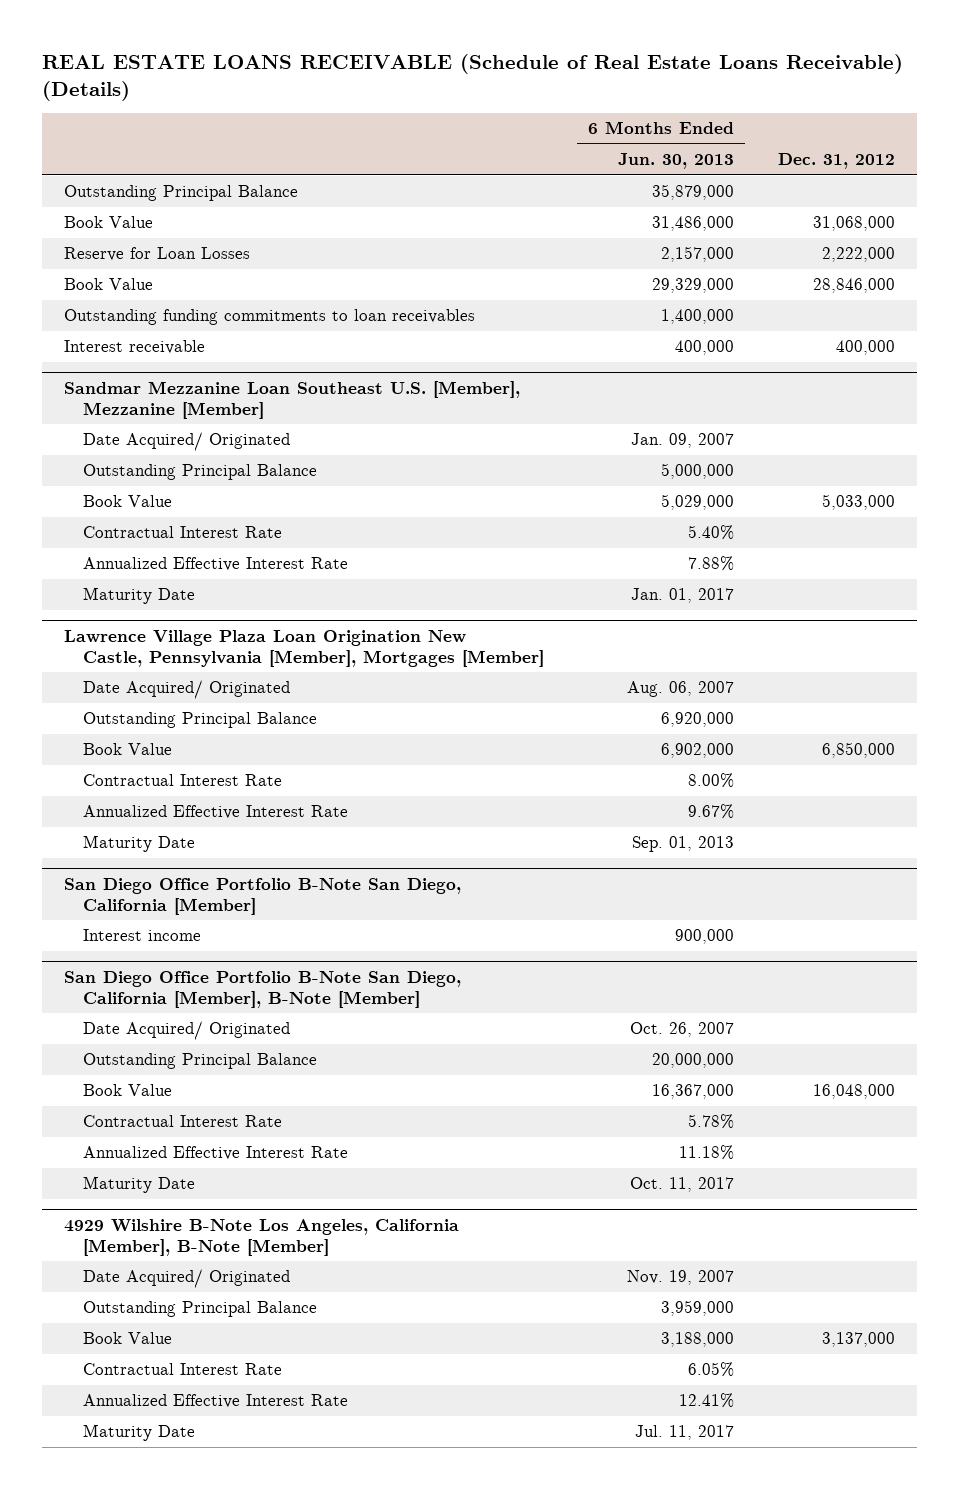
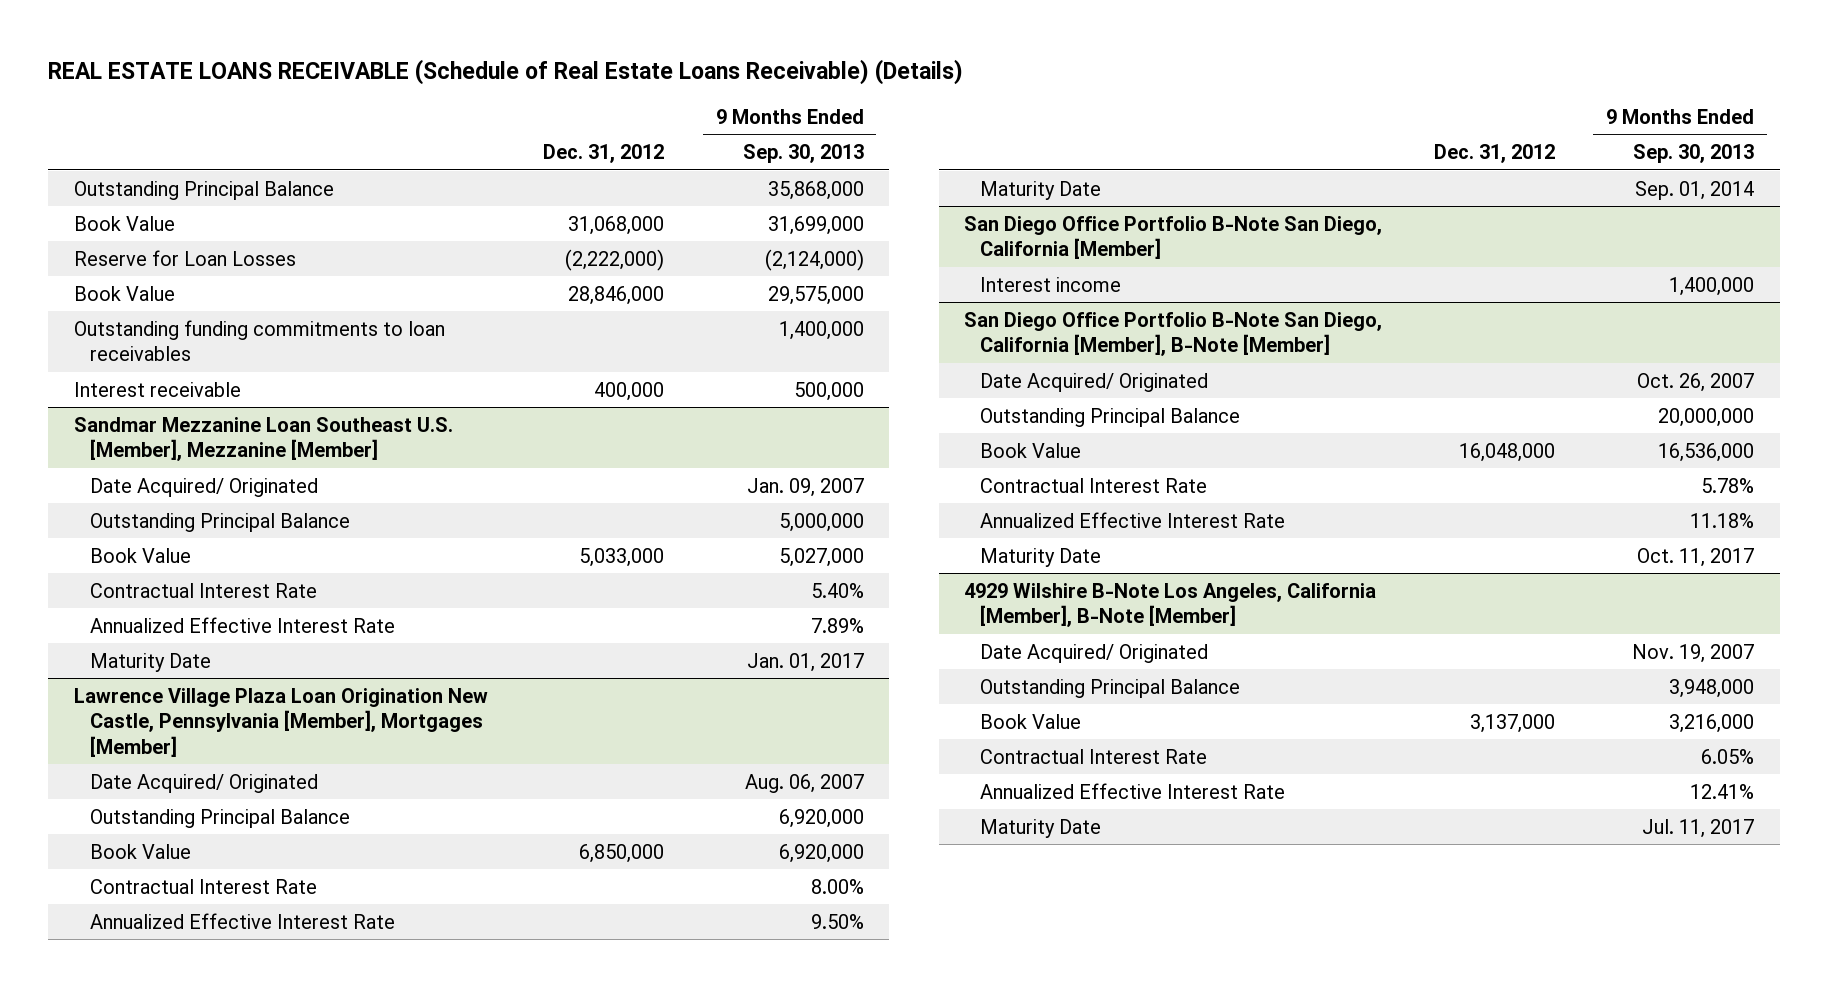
- | 6 Months Ended Jun. 30, 2013 | Dec. 31, 2012
+ | Dec. 31, 2012 | 9 Months Ended Sep. 30, 2013
- Reserve for Loan Losses | 2,157,000 | 2,222,000
+ Reserve for Loan Losses | (2,222,000) | (2,124,000)

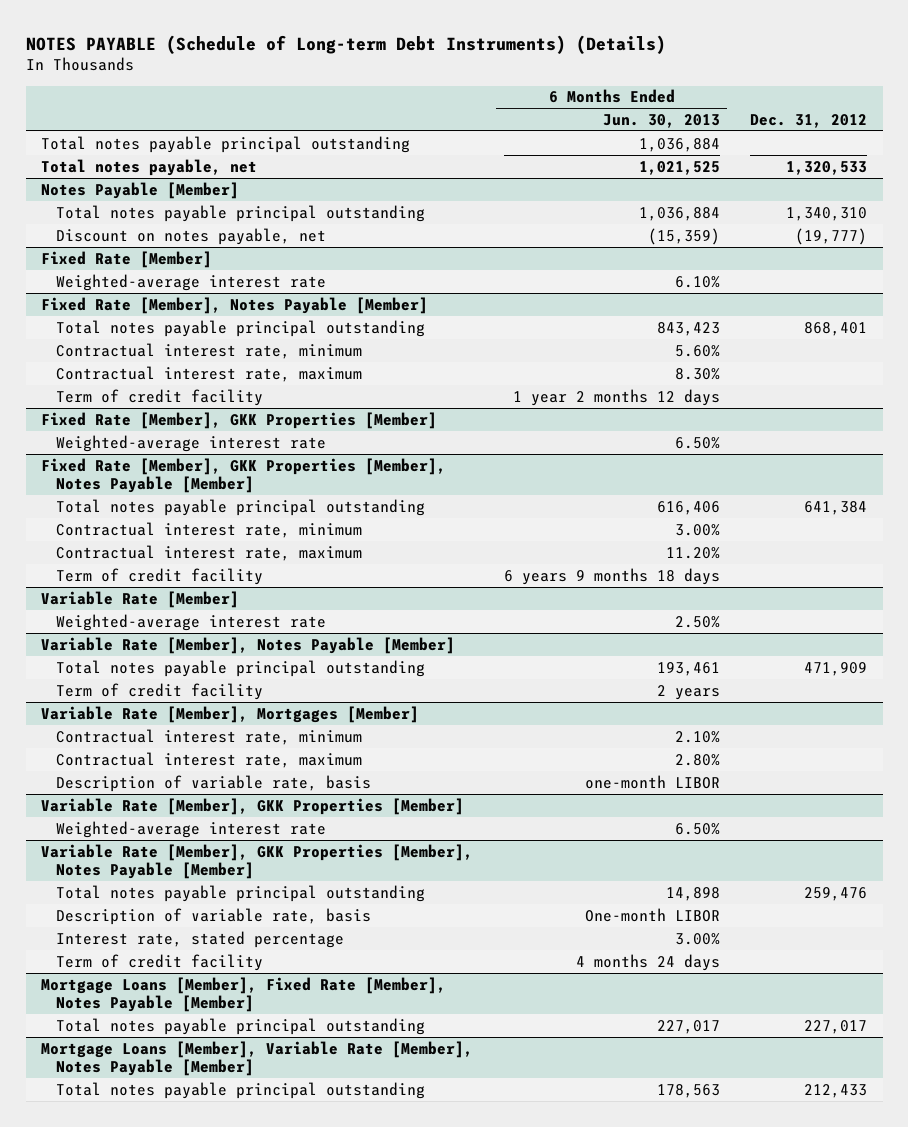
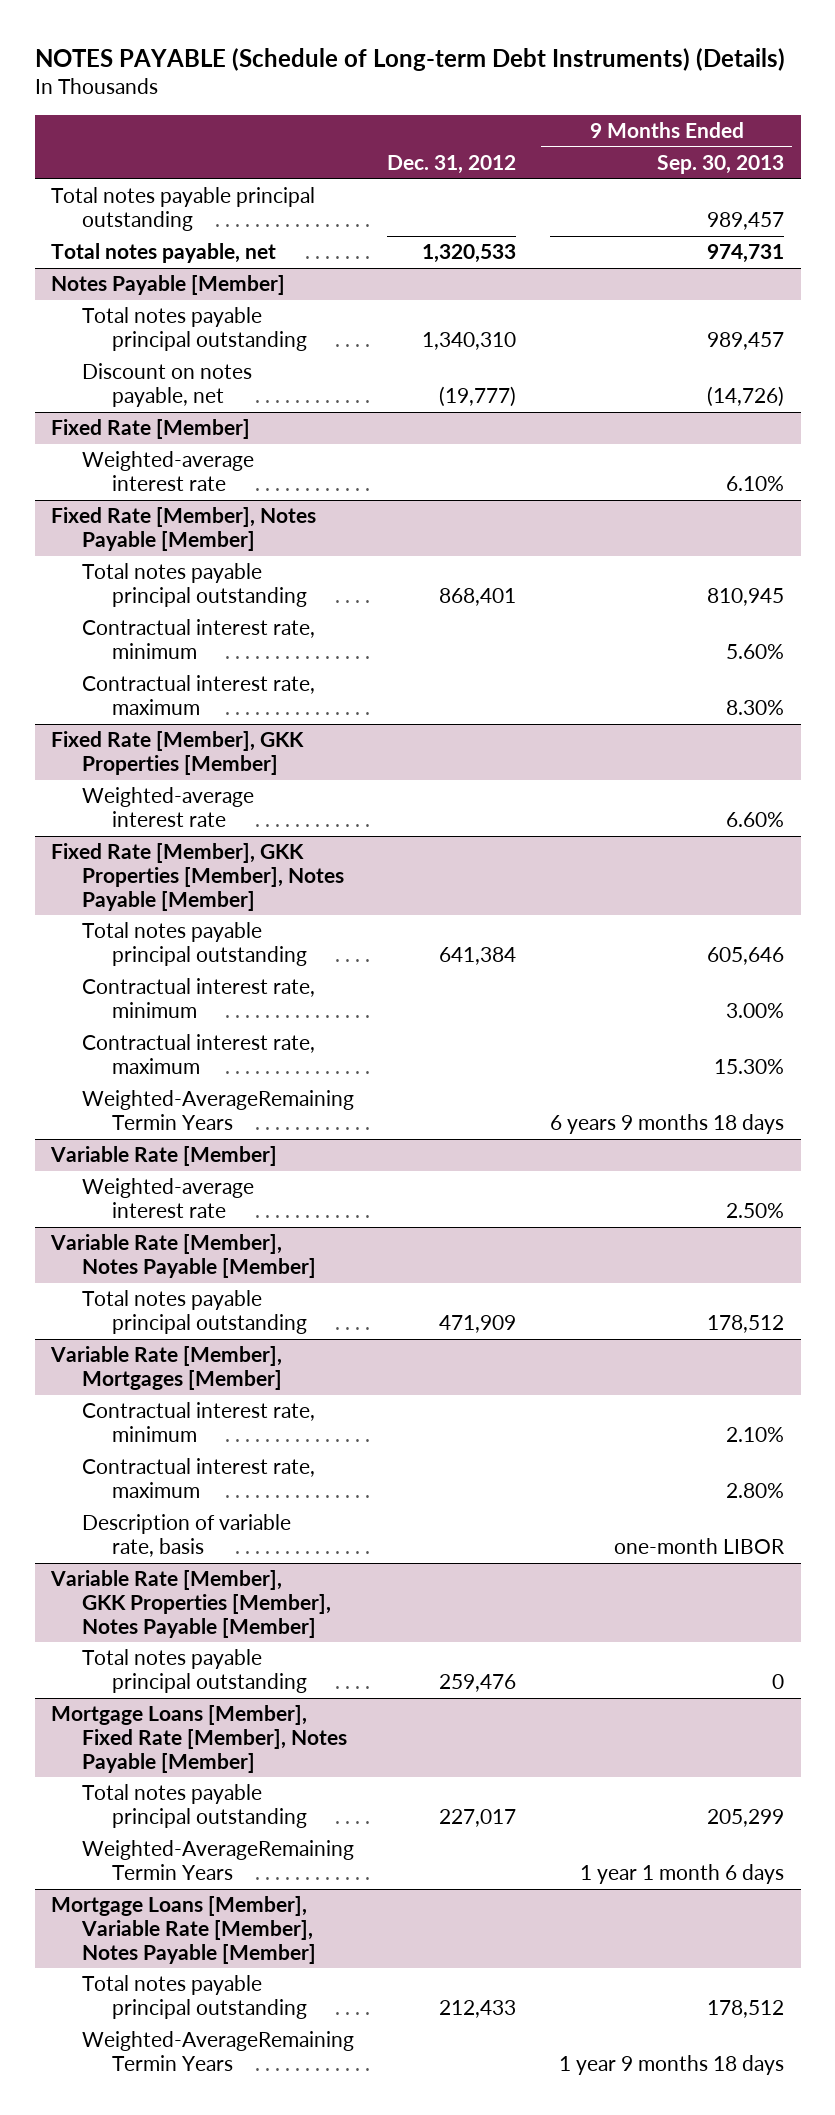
- | 6 Months Ended Jun. 30, 2013 | Dec. 31, 2012
+ | Dec. 31, 2012 | 9 Months Ended Sep. 30, 2013
@ Fixed Rate [Member], Notes Payable [Member]
- Term of credit facility | 1 year 2 months 12 days |
@ Fixed Rate [Member], GKK Properties [Member], Notes Payable [Member]
- Term of credit facility | 6 years 9 months 18 days |
+ Weighted-AverageRemaining Termin Years | | 6 years 9 months 18 days
@ Variable Rate [Member], Notes Payable [Member]
- Term of credit facility | 2 years |
- Variable Rate [Member], GKK Properties [Member]
- Weighted-average interest rate | 6.50% |
@ Variable Rate [Member], GKK Properties [Member], Notes Payable [Member]
- Description of variable rate, basis | One-month LIBOR |
- Interest rate, stated percentage | 3.00% |
- Term of credit facility | 4 months 24 days |
@ Mortgage Loans [Member], Fixed Rate [Member], Notes Payable [Member]
+ Weighted-AverageRemaining Termin Years | | 1 year 1 month 6 days
@ Mortgage Loans [Member], Variable Rate [Member], Notes Payable [Member]
+ Weighted-AverageRemaining Termin Years | | 1 year 9 months 18 days

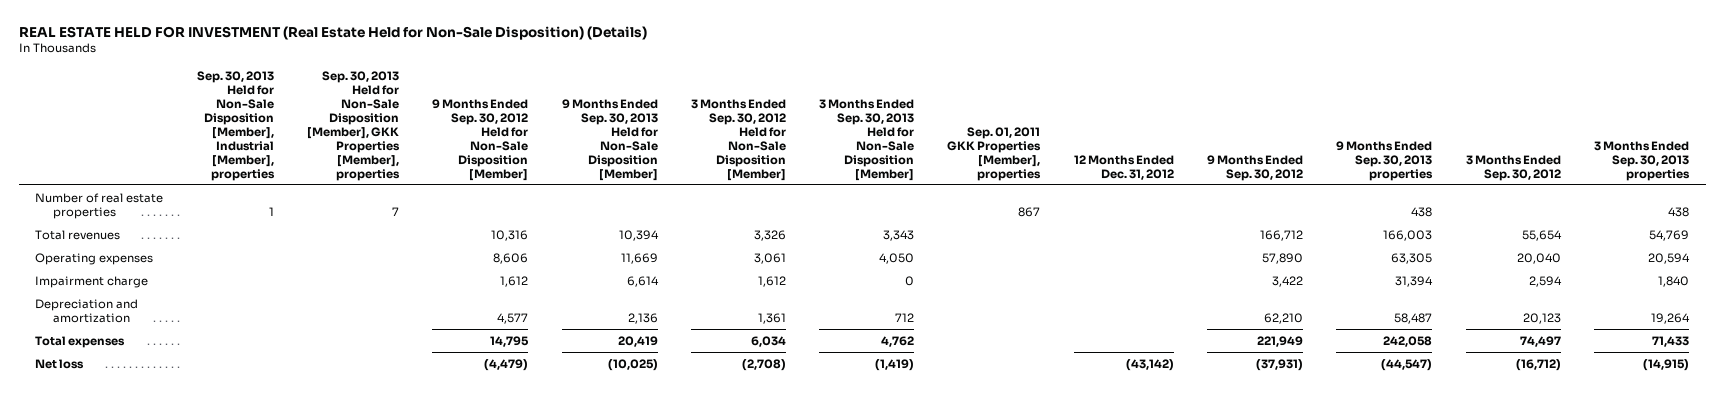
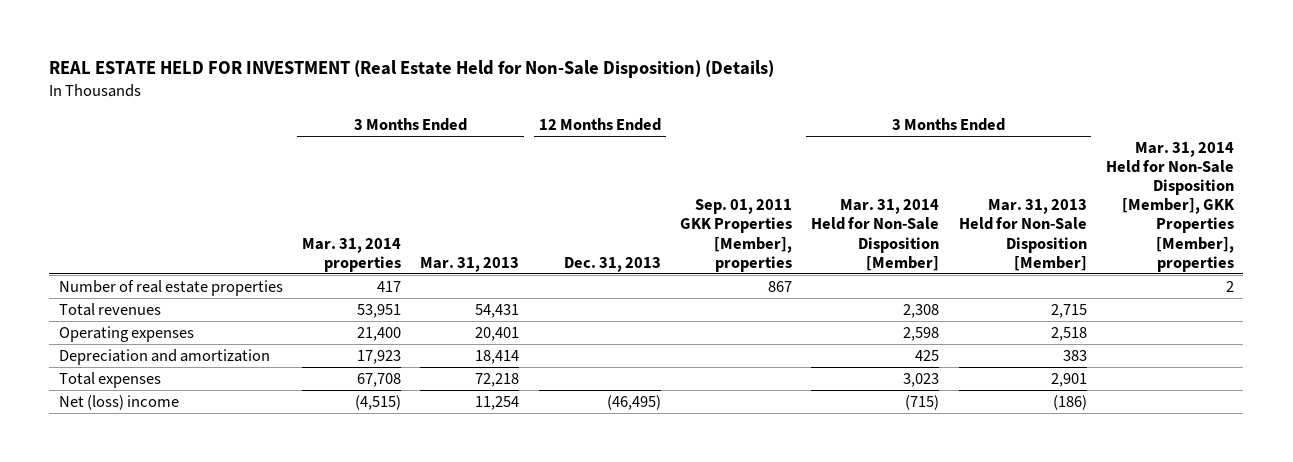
- | Sep. 30, 2013 Held for Non-Sale Disposition [Member], Industrial [Member], properties | Sep. 30, 2013 Held for Non-Sale Disposition [Member], GKK Properties [Member], properties | 9 Months Ended Sep. 30, 2012 Held for Non-Sale Disposition [Member] | 9 Months Ended Sep. 30, 2013 Held for Non-Sale Disposition [Member] | 3 Months Ended Sep. 30, 2012 Held for Non-Sale Disposition [Member] | 3 Months Ended Sep. 30, 2013 Held for Non-Sale Disposition [Member] | Sep. 01, 2011 GKK Properties [Member], properties | 12 Months Ended Dec. 31, 2012 | 9 Months Ended Sep. 30, 2012 | 9 Months Ended Sep. 30, 2013 properties | 3 Months Ended Sep. 30, 2012 | 3 Months Ended Sep. 30, 2013 properties
+ | 3 Months Ended Mar. 31, 2014 properties | 3 Months Ended Mar. 31, 2013 | 12 Months Ended Dec. 31, 2013 | Sep. 01, 2011 GKK Properties [Member], properties | 3 Months Ended Mar. 31, 2014 Held for Non-Sale Disposition [Member] | 3 Months Ended Mar. 31, 2013 Held for Non-Sale Disposition [Member] | Mar. 31, 2014 Held for Non-Sale Disposition [Member], GKK Properties [Member], properties
- Impairment charge | | | 1,612 | 6,614 | 1,612 | 0 | | | 3,422 | 31,394 | 2,594 | 1,840
- Net loss | | | (4,479) | (10,025) | (2,708) | (1,419) | | (43,142) | (37,931) | (44,547) | (16,712) | (14,915)
+ Net (loss) income | (4,515) | 11,254 | (46,495) | | (715) | (186) |

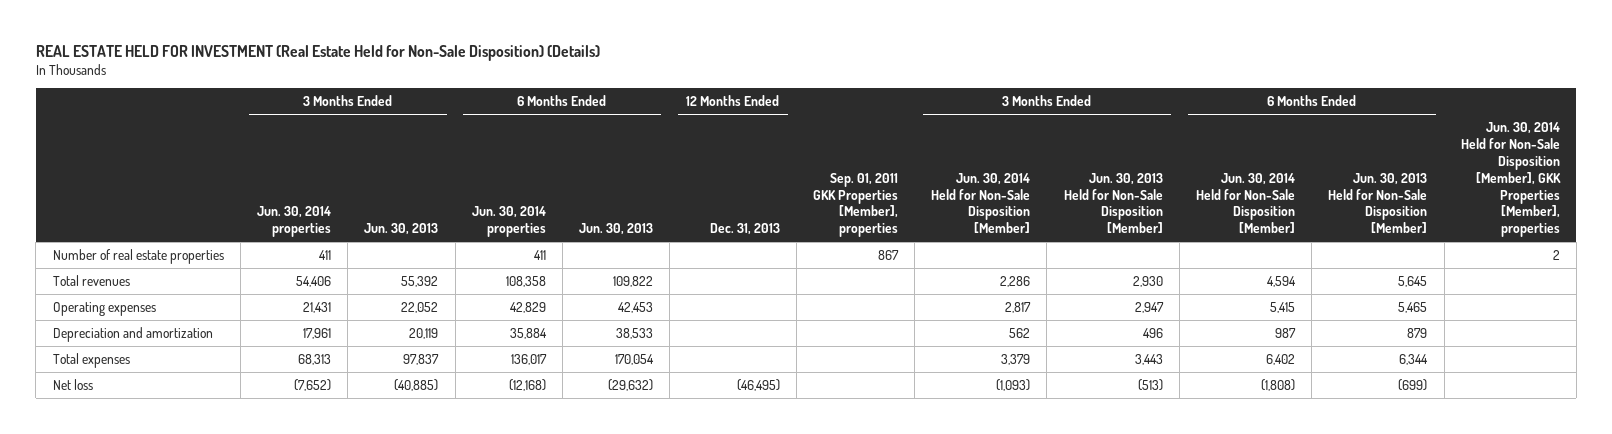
- | 3 Months Ended Mar. 31, 2014 properties | 3 Months Ended Mar. 31, 2013 | 12 Months Ended Dec. 31, 2013 | Sep. 01, 2011 GKK Properties [Member], properties | 3 Months Ended Mar. 31, 2014 Held for Non-Sale Disposition [Member] | 3 Months Ended Mar. 31, 2013 Held for Non-Sale Disposition [Member] | Mar. 31, 2014 Held for Non-Sale Disposition [Member], GKK Properties [Member], properties
+ | 3 Months Ended Jun. 30, 2014 properties | 3 Months Ended Jun. 30, 2013 | 6 Months Ended Jun. 30, 2014 properties | 6 Months Ended Jun. 30, 2013 | 12 Months Ended Dec. 31, 2013 | Sep. 01, 2011 GKK Properties [Member], properties | 3 Months Ended Jun. 30, 2014 Held for Non-Sale Disposition [Member] | 3 Months Ended Jun. 30, 2013 Held for Non-Sale Disposition [Member] | 6 Months Ended Jun. 30, 2014 Held for Non-Sale Disposition [Member] | 6 Months Ended Jun. 30, 2013 Held for Non-Sale Disposition [Member] | Jun. 30, 2014 Held for Non-Sale Disposition [Member], GKK Properties [Member], properties
- Net (loss) income | (4,515) | 11,254 | (46,495) | | (715) | (186) |
+ Net loss | (7,652) | (40,885) | (12,168) | (29,632) | (46,495) | | (1,093) | (513) | (1,808) | (699) |

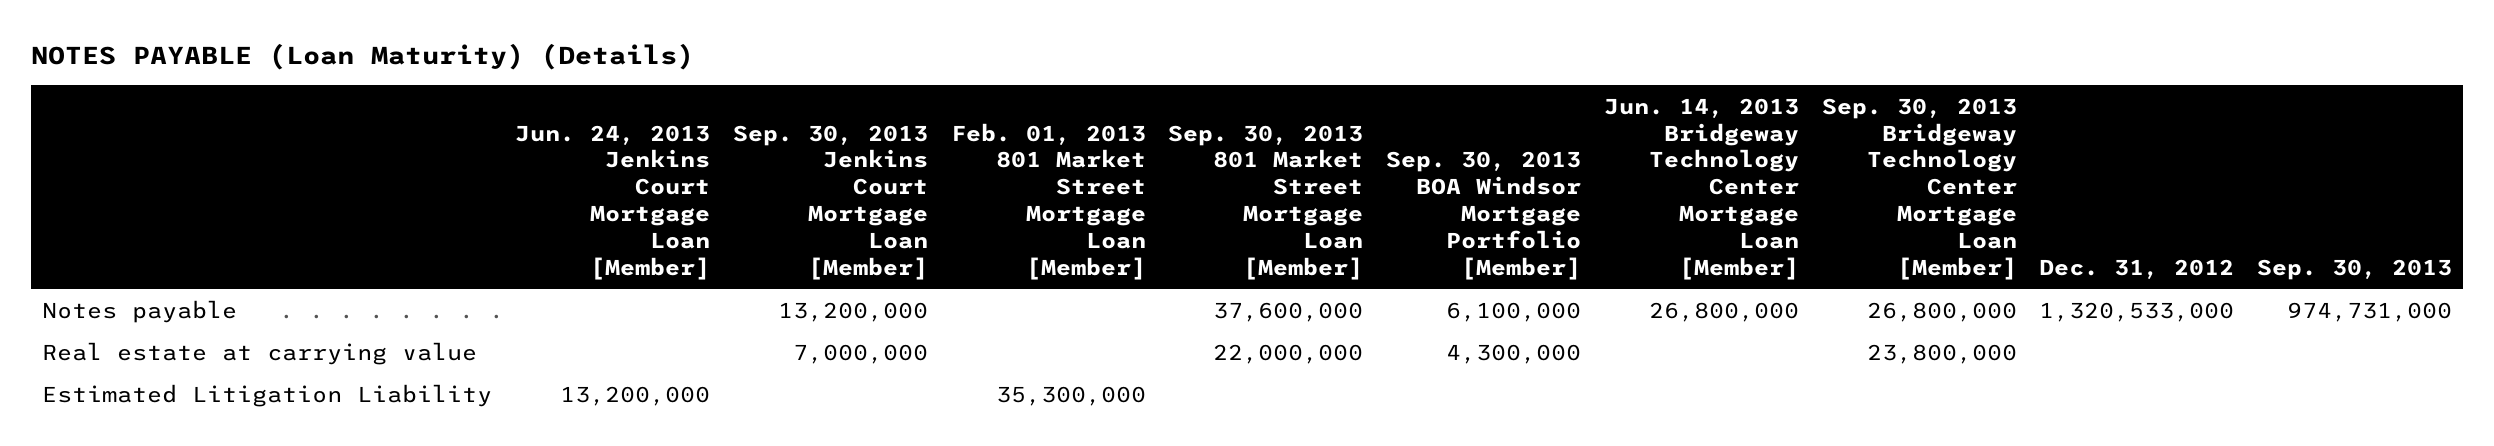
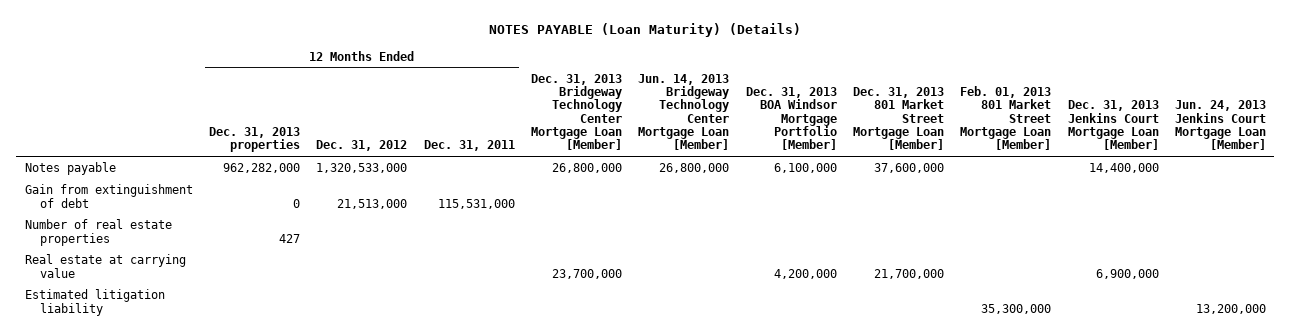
- | Jun. 24, 2013 Jenkins Court Mortgage Loan [Member] | Sep. 30, 2013 Jenkins Court Mortgage Loan [Member] | Feb. 01, 2013 801 Market Street Mortgage Loan [Member] | Sep. 30, 2013 801 Market Street Mortgage Loan [Member] | Sep. 30, 2013 BOA Windsor Mortgage Portfolio [Member] | Jun. 14, 2013 Bridgeway Technology Center Mortgage Loan [Member] | Sep. 30, 2013 Bridgeway Technology Center Mortgage Loan [Member] | Dec. 31, 2012 | Sep. 30, 2013
+ | 12 Months Ended Dec. 31, 2013 properties | 12 Months Ended Dec. 31, 2012 | 12 Months Ended Dec. 31, 2011 | Dec. 31, 2013 Bridgeway Technology Center Mortgage Loan [Member] | Jun. 14, 2013 Bridgeway Technology Center Mortgage Loan [Member] | Dec. 31, 2013 BOA Windsor Mortgage Portfolio [Member] | Dec. 31, 2013 801 Market Street Mortgage Loan [Member] | Feb. 01, 2013 801 Market Street Mortgage Loan [Member] | Dec. 31, 2013 Jenkins Court Mortgage Loan [Member] | Jun. 24, 2013 Jenkins Court Mortgage Loan [Member]
+ Gain from extinguishment of debt | 0 | 21,513,000 | 115,531,000 | | | | | | |
+ Number of real estate properties | 427 | | | | | | | | |
- Estimated Litigation Liability | 13,200,000 | | 35,300,000 | | | | | |
+ Estimated litigation liability | | | | | | | | 35,300,000 | | 13,200,000

